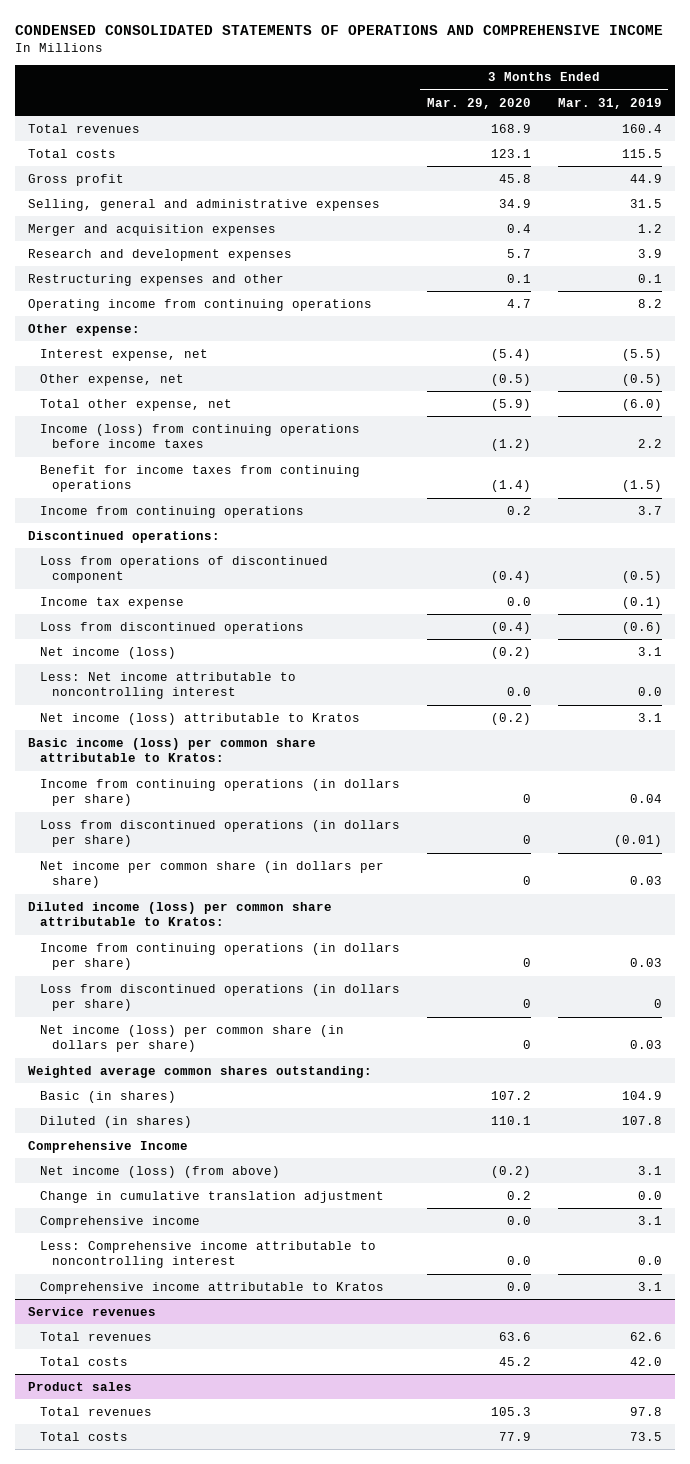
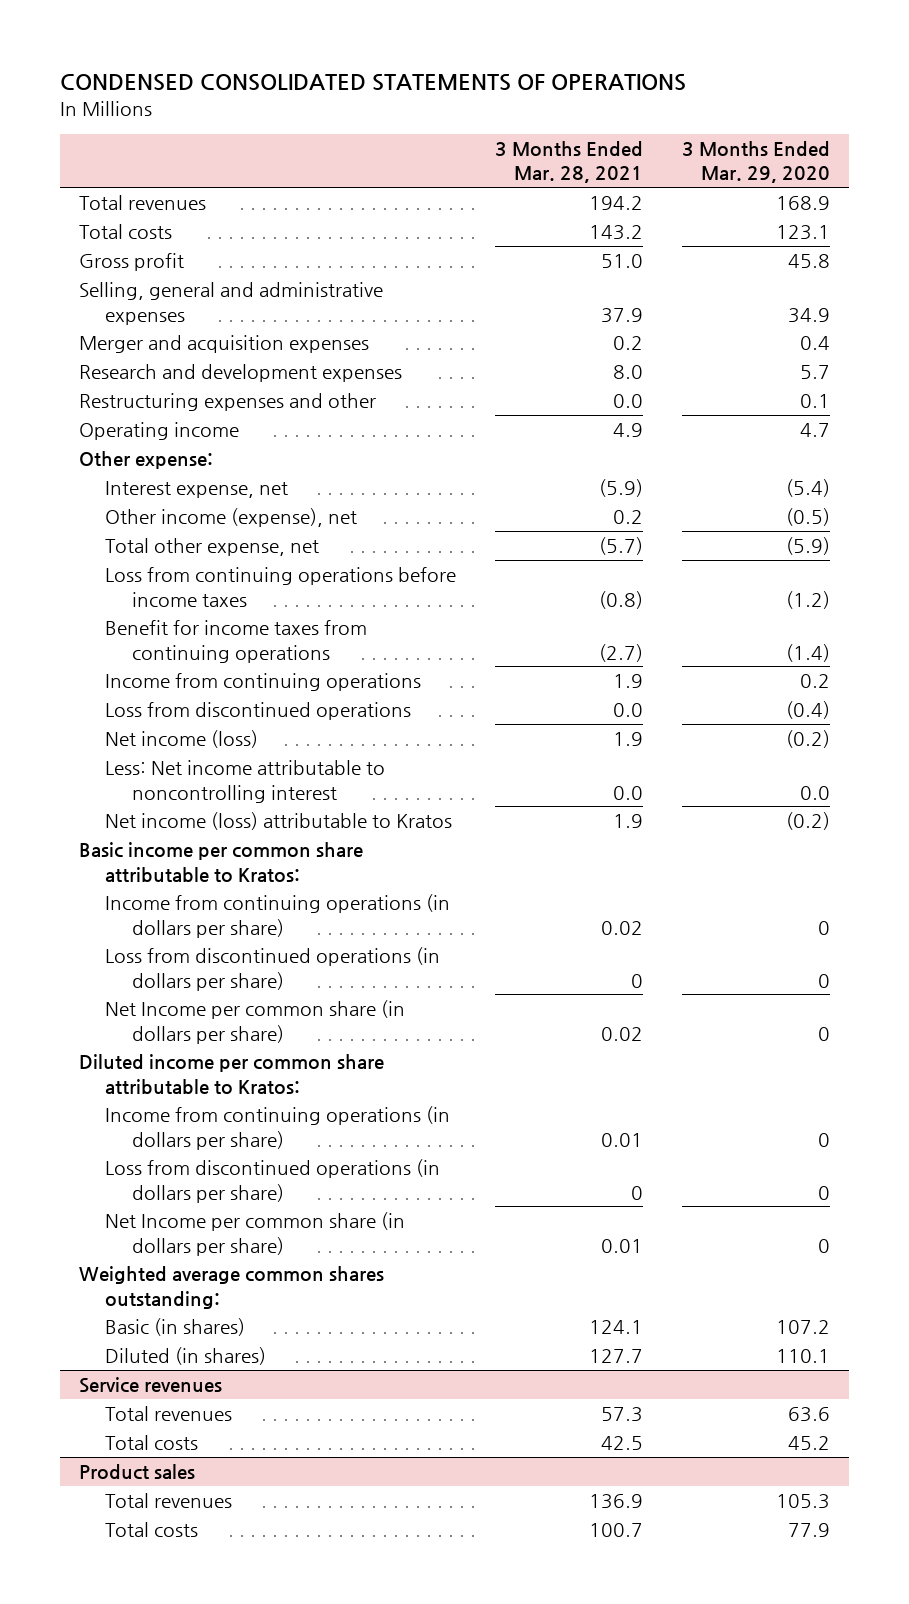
- CONDENSED CONSOLIDATED STATEMENTS OF OPERATIONS AND COMPREHENSIVE INCOME
+ CONDENSED CONSOLIDATED STATEMENTS OF OPERATIONS
- | 3 Months Ended Mar. 29, 2020 | 3 Months Ended Mar. 31, 2019
+ | 3 Months Ended Mar. 28, 2021 | 3 Months Ended Mar. 29, 2020
- Operating income from continuing operations | 4.7 | 8.2
+ Operating income | 4.9 | 4.7
- Other expense, net | (0.5) | (0.5)
+ Other income (expense), net | 0.2 | (0.5)
- Income (loss) from continuing operations before income taxes | (1.2) | 2.2
+ Loss from continuing operations before income taxes | (0.8) | (1.2)
- Discontinued operations:
- Loss from operations of discontinued component | (0.4) | (0.5)
- Income tax expense | 0.0 | (0.1)
- Basic income (loss) per common share attributable to Kratos:
+ Basic income per common share attributable to Kratos:
- Net income per common share (in dollars per share) | 0 | 0.03
- Diluted income (loss) per common share attributable to Kratos:
+ Net Income per common share (in dollars per share) | 0.02 | 0
+ Diluted income per common share attributable to Kratos:
- Net income (loss) per common share (in dollars per share) | 0 | 0.03
+ Net Income per common share (in dollars per share) | 0.01 | 0
- Comprehensive Income
- Net income (loss) (from above) | (0.2) | 3.1
- Change in cumulative translation adjustment | 0.2 | 0.0
- Comprehensive income | 0.0 | 3.1
- Less: Comprehensive income attributable to noncontrolling interest | 0.0 | 0.0
- Comprehensive income attributable to Kratos | 0.0 | 3.1

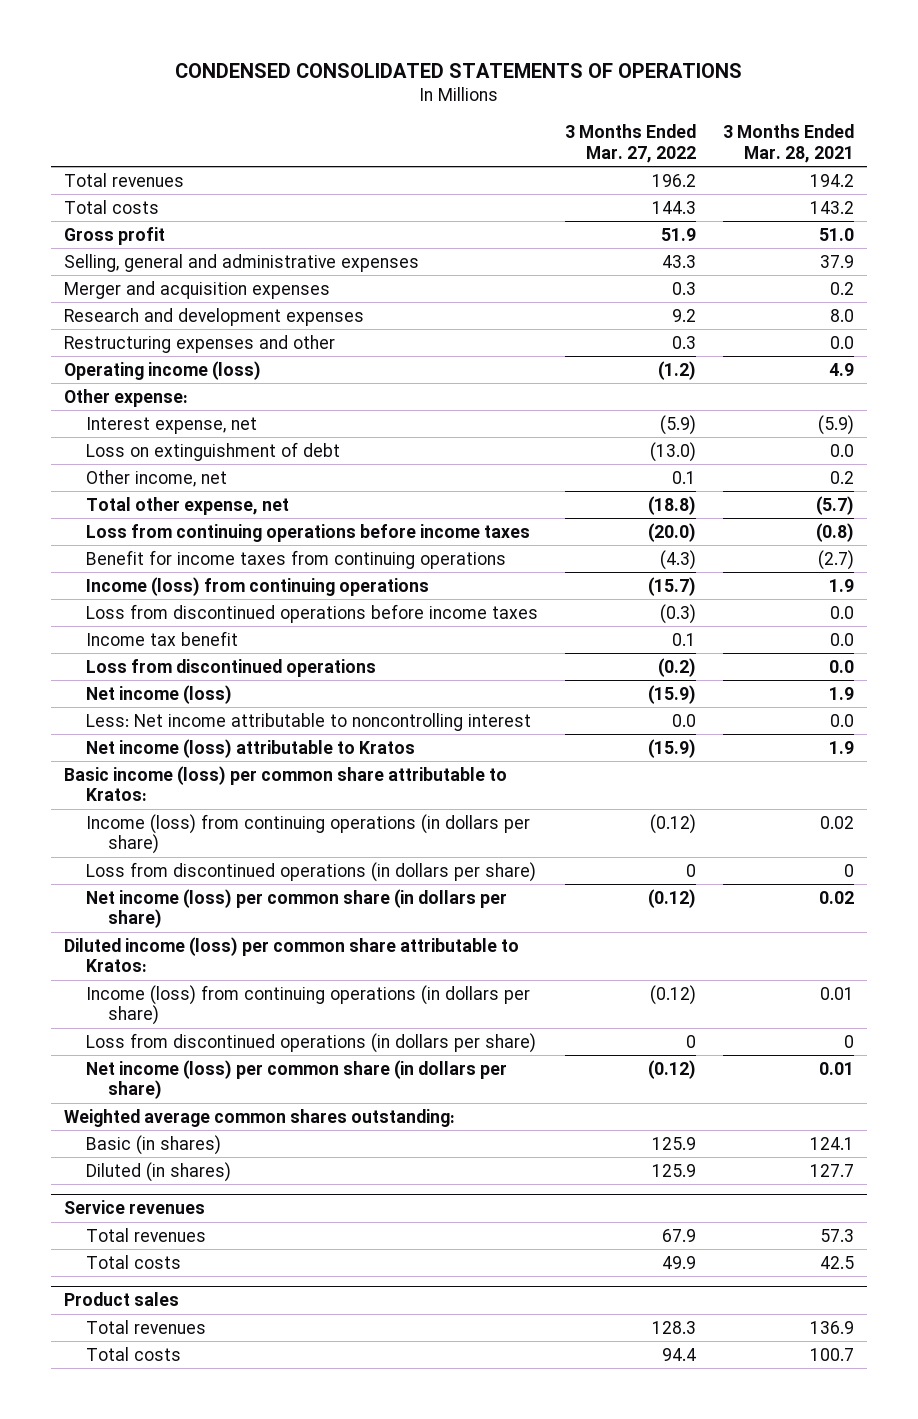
- | 3 Months Ended Mar. 28, 2021 | 3 Months Ended Mar. 29, 2020
+ | 3 Months Ended Mar. 27, 2022 | 3 Months Ended Mar. 28, 2021
- Operating income | 4.9 | 4.7
+ Operating income (loss) | (1.2) | 4.9
- Other income (expense), net | 0.2 | (0.5)
+ Loss on extinguishment of debt | (13.0) | 0.0
+ Other income, net | 0.1 | 0.2
- Income from continuing operations | 1.9 | 0.2
+ Income (loss) from continuing operations | (15.7) | 1.9
+ Loss from discontinued operations before income taxes | (0.3) | 0.0
+ Income tax benefit | 0.1 | 0.0
- Basic income per common share attributable to Kratos:
- Income from continuing operations (in dollars per share) | 0.02 | 0
+ Basic income (loss) per common share attributable to Kratos:
+ Income (loss) from continuing operations (in dollars per share) | (0.12) | 0.02
- Net Income per common share (in dollars per share) | 0.02 | 0
- Diluted income per common share attributable to Kratos:
- Income from continuing operations (in dollars per share) | 0.01 | 0
+ Net income (loss) per common share (in dollars per share) | (0.12) | 0.02
+ Diluted income (loss) per common share attributable to Kratos:
+ Income (loss) from continuing operations (in dollars per share) | (0.12) | 0.01
- Net Income per common share (in dollars per share) | 0.01 | 0
+ Net income (loss) per common share (in dollars per share) | (0.12) | 0.01

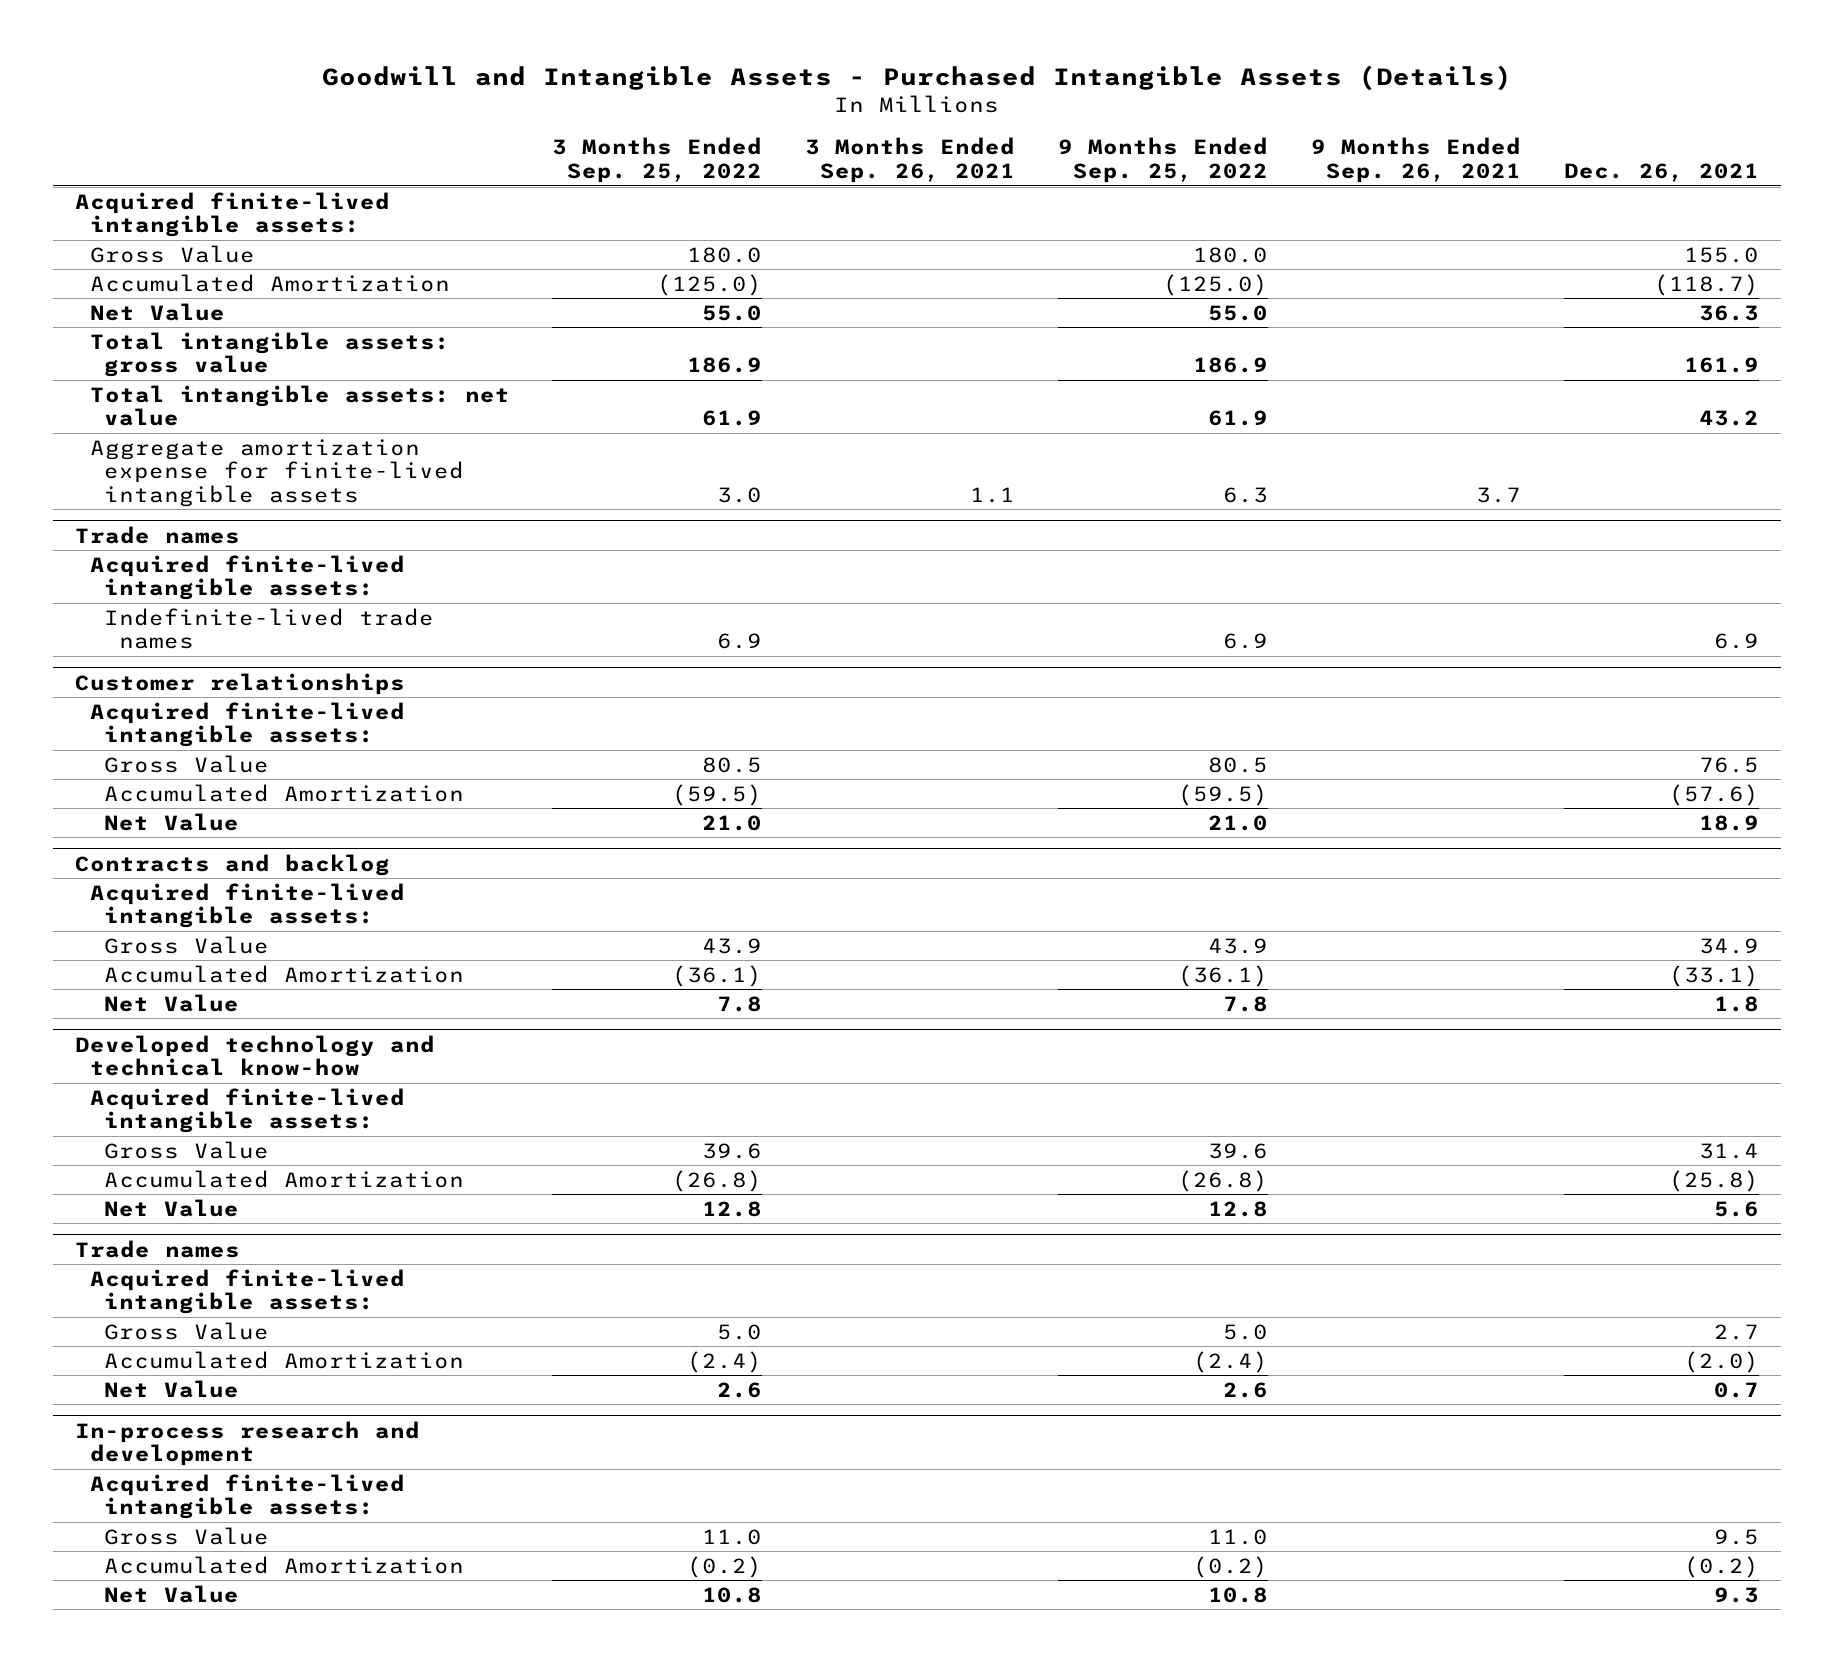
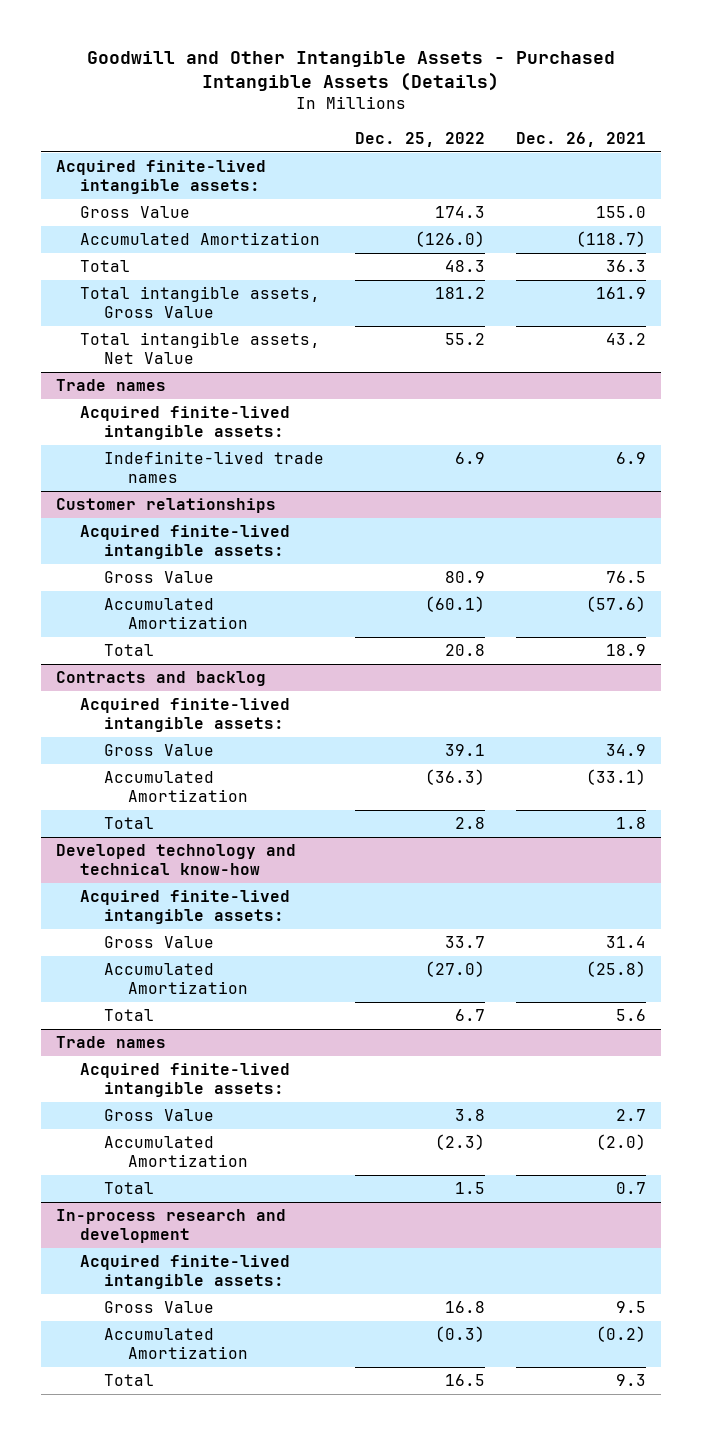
- Goodwill and Intangible Assets - Purchased Intangible Assets (Details)
+ Goodwill and Other Intangible Assets - Purchased Intangible Assets (Details)
- | 3 Months Ended Sep. 25, 2022 | 3 Months Ended Sep. 26, 2021 | 9 Months Ended Sep. 25, 2022 | 9 Months Ended Sep. 26, 2021 | Dec. 26, 2021
+ | Dec. 25, 2022 | Dec. 26, 2021
- Net Value | 55.0 | | 55.0 | | 36.3
- Total intangible assets: gross value | 186.9 | | 186.9 | | 161.9
- Total intangible assets: net value | 61.9 | | 61.9 | | 43.2
- Aggregate amortization expense for finite-lived intangible assets | 3.0 | 1.1 | 6.3 | 3.7 |
+ Total | 48.3 | 36.3
+ Total intangible assets, Gross Value | 181.2 | 161.9
+ Total intangible assets, Net Value | 55.2 | 43.2
@ Customer relationships
- Net Value | 21.0 | | 21.0 | | 18.9
+ Total | 20.8 | 18.9
@ Contracts and backlog
- Net Value | 7.8 | | 7.8 | | 1.8
+ Total | 2.8 | 1.8
@ Developed technology and technical know-how
- Net Value | 12.8 | | 12.8 | | 5.6
+ Total | 6.7 | 5.6
@ Trade names
- Net Value | 2.6 | | 2.6 | | 0.7
+ Total | 1.5 | 0.7
@ In-process research and development
- Net Value | 10.8 | | 10.8 | | 9.3
+ Total | 16.5 | 9.3

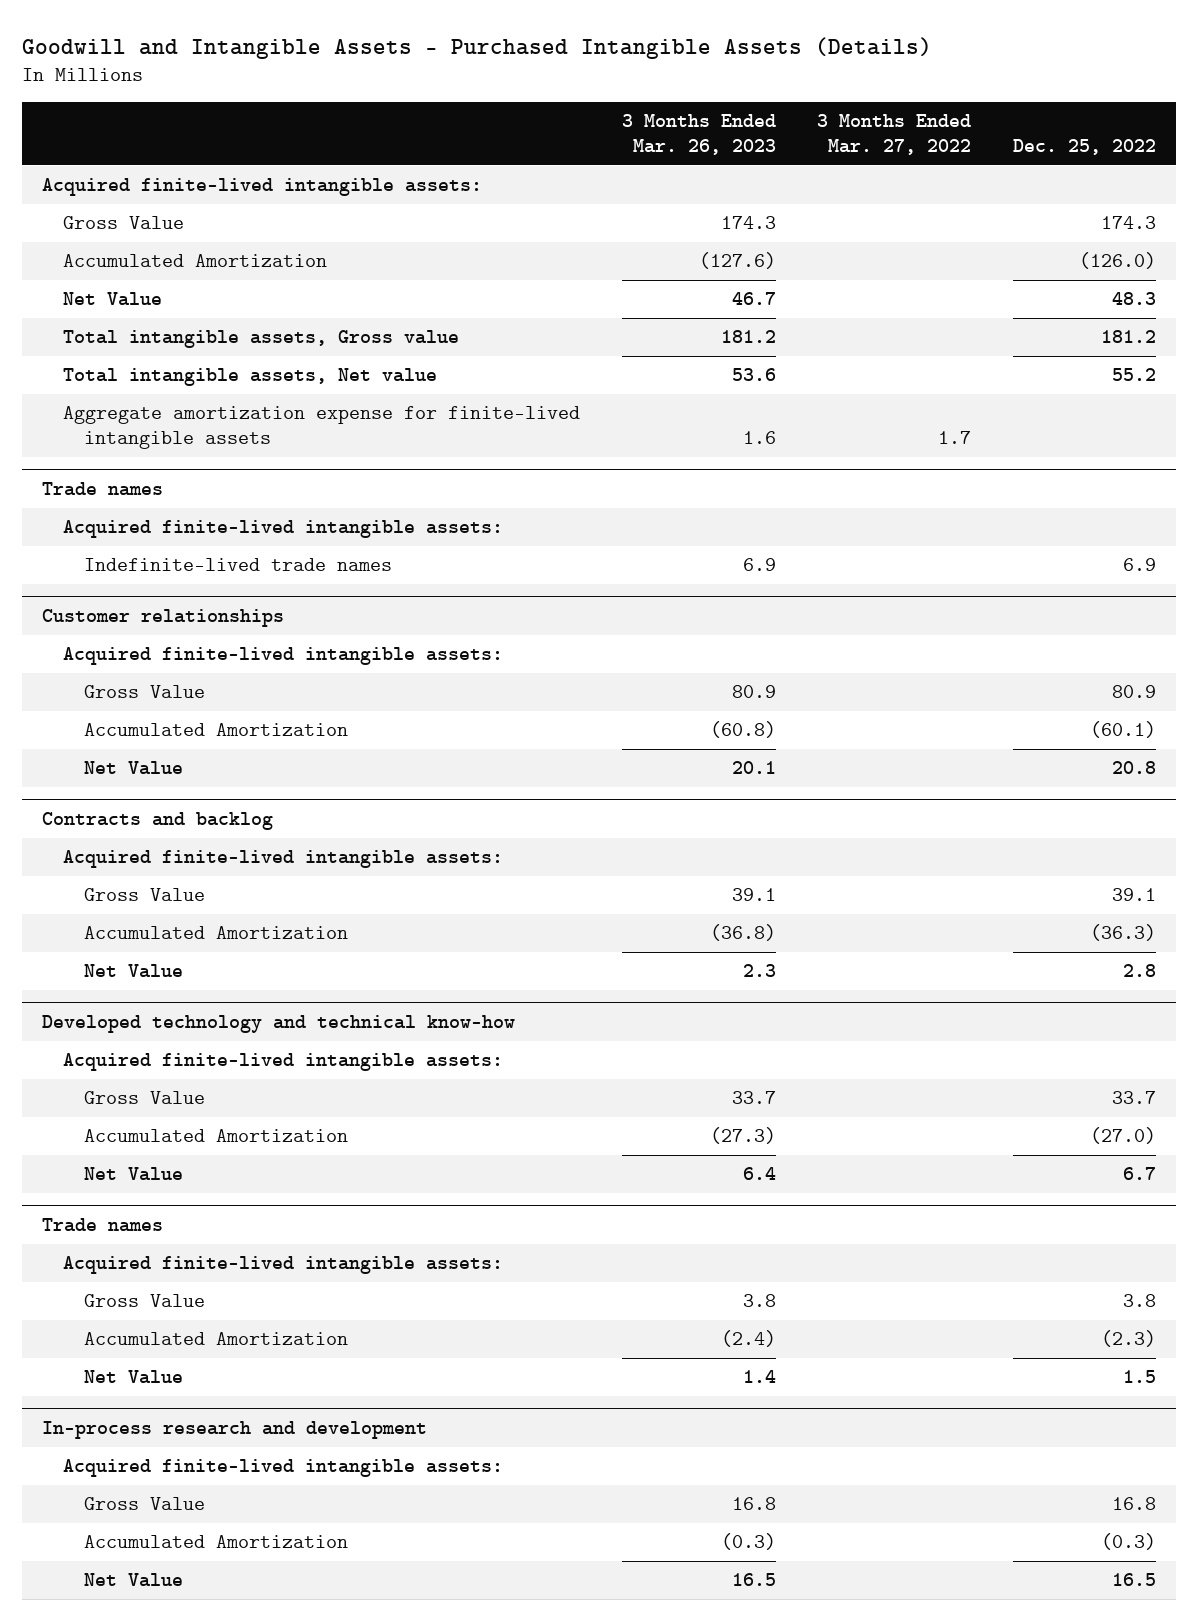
- Goodwill and Other Intangible Assets - Purchased Intangible Assets (Details)
+ Goodwill and Intangible Assets - Purchased Intangible Assets (Details)
- | Dec. 25, 2022 | Dec. 26, 2021
+ | 3 Months Ended Mar. 26, 2023 | 3 Months Ended Mar. 27, 2022 | Dec. 25, 2022
- Total | 48.3 | 36.3
- Total intangible assets, Gross Value | 181.2 | 161.9
- Total intangible assets, Net Value | 55.2 | 43.2
+ Net Value | 46.7 | | 48.3
+ Total intangible assets, Gross value | 181.2 | | 181.2
+ Total intangible assets, Net value | 53.6 | | 55.2
+ Aggregate amortization expense for finite-lived intangible assets | 1.6 | 1.7 |
@ Customer relationships
- Total | 20.8 | 18.9
+ Net Value | 20.1 | | 20.8
@ Contracts and backlog
- Total | 2.8 | 1.8
+ Net Value | 2.3 | | 2.8
@ Developed technology and technical know-how
- Total | 6.7 | 5.6
+ Net Value | 6.4 | | 6.7
@ Trade names
- Total | 1.5 | 0.7
+ Net Value | 1.4 | | 1.5
@ In-process research and development
- Total | 16.5 | 9.3
+ Net Value | 16.5 | | 16.5

